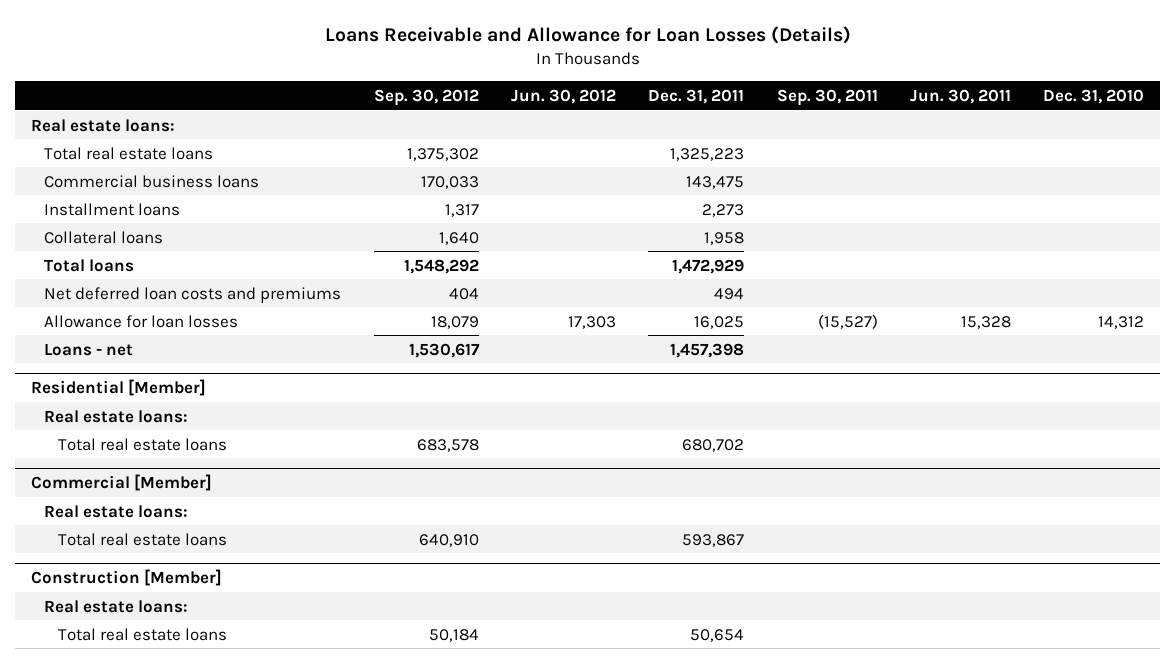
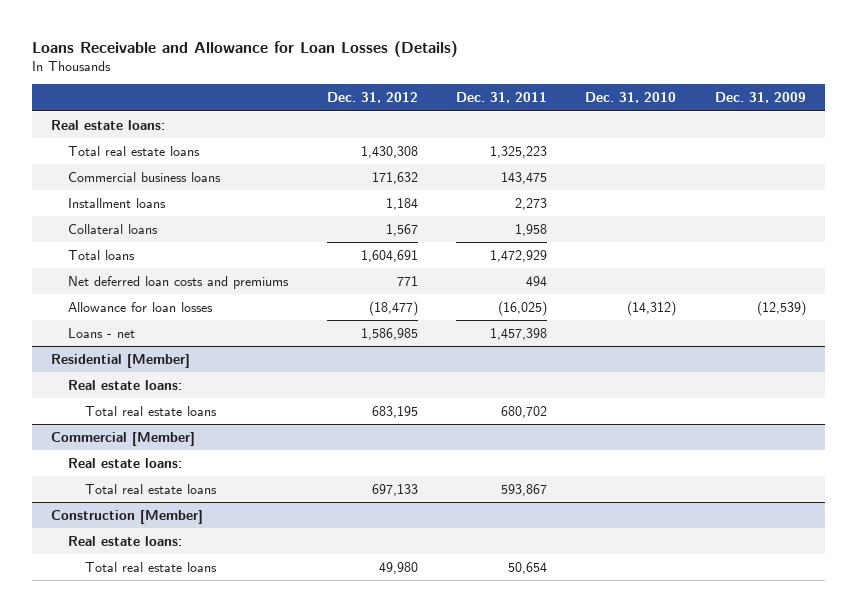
- | Sep. 30, 2012 | Jun. 30, 2012 | Dec. 31, 2011 | Sep. 30, 2011 | Jun. 30, 2011 | Dec. 31, 2010
+ | Dec. 31, 2012 | Dec. 31, 2011 | Dec. 31, 2010 | Dec. 31, 2009
- Allowance for loan losses | 18,079 | 17,303 | 16,025 | (15,527) | 15,328 | 14,312
+ Allowance for loan losses | (18,477) | (16,025) | (14,312) | (12,539)

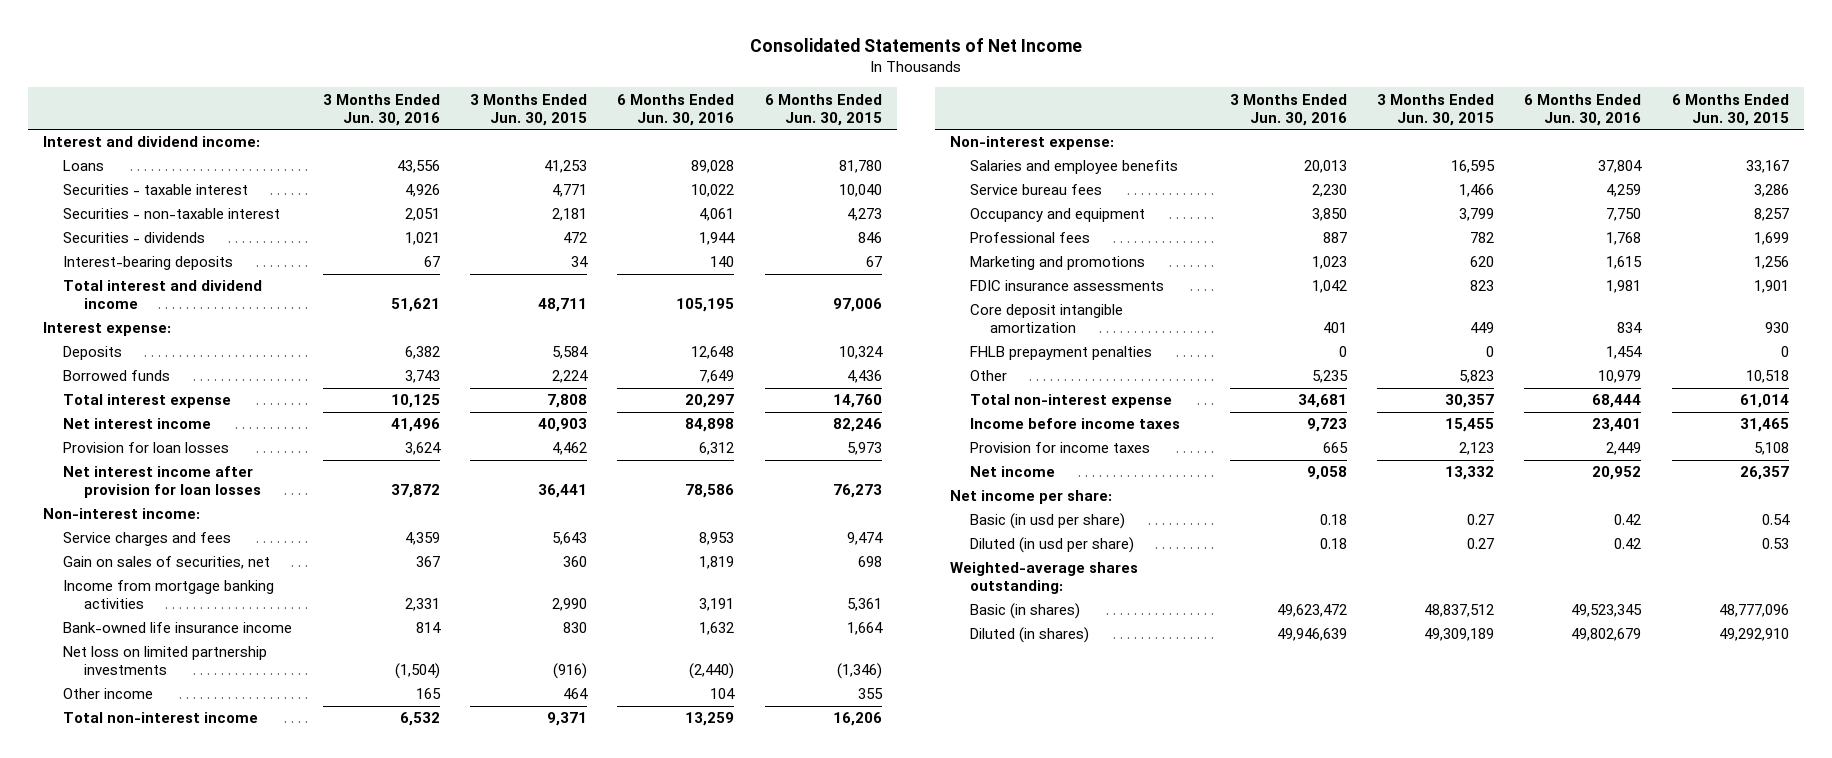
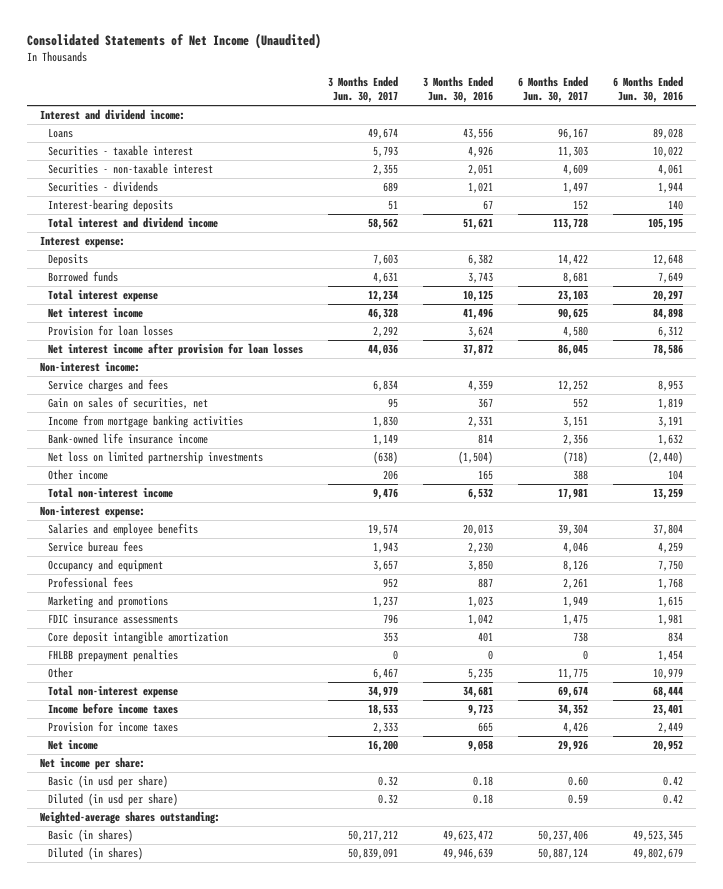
- Consolidated Statements of Net Income
+ Consolidated Statements of Net Income (Unaudited)
- | 3 Months Ended Jun. 30, 2016 | 3 Months Ended Jun. 30, 2015 | 6 Months Ended Jun. 30, 2016 | 6 Months Ended Jun. 30, 2015
+ | 3 Months Ended Jun. 30, 2017 | 3 Months Ended Jun. 30, 2016 | 6 Months Ended Jun. 30, 2017 | 6 Months Ended Jun. 30, 2016
- FHLB prepayment penalties | 0 | 0 | 1,454 | 0
+ FHLBB prepayment penalties | 0 | 0 | 0 | 1,454

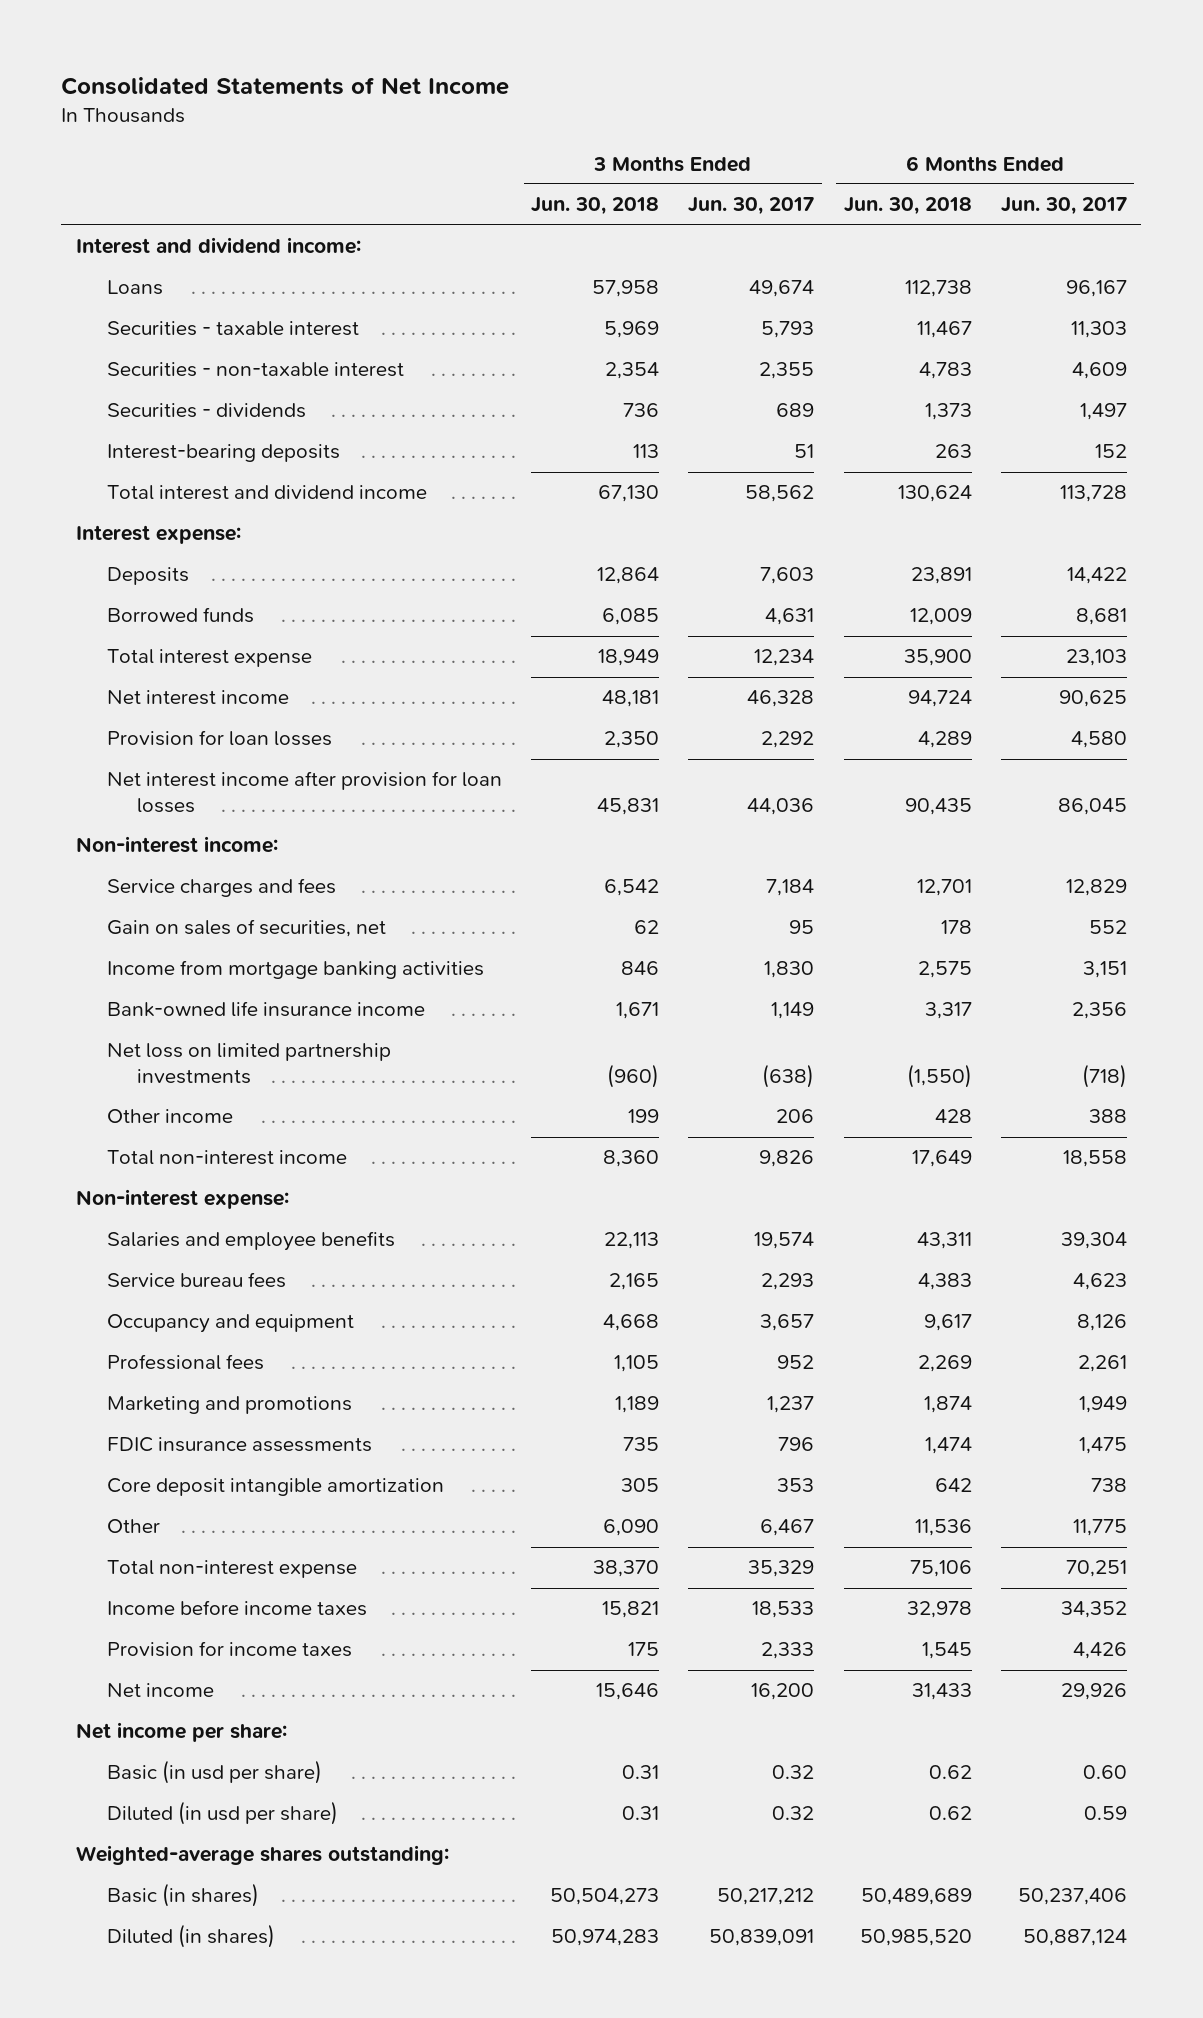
- Consolidated Statements of Net Income (Unaudited)
+ Consolidated Statements of Net Income
- | 3 Months Ended Jun. 30, 2017 | 3 Months Ended Jun. 30, 2016 | 6 Months Ended Jun. 30, 2017 | 6 Months Ended Jun. 30, 2016
+ | 3 Months Ended Jun. 30, 2018 | 3 Months Ended Jun. 30, 2017 | 6 Months Ended Jun. 30, 2018 | 6 Months Ended Jun. 30, 2017
- Service charges and fees | 6,834 | 4,359 | 12,252 | 8,953
+ Service charges and fees | 6,542 | 7,184 | 12,701 | 12,829
- Total non-interest income | 9,476 | 6,532 | 17,981 | 13,259
+ Total non-interest income | 8,360 | 9,826 | 17,649 | 18,558
- Service bureau fees | 1,943 | 2,230 | 4,046 | 4,259
+ Service bureau fees | 2,165 | 2,293 | 4,383 | 4,623
- FHLBB prepayment penalties | 0 | 0 | 0 | 1,454
- Total non-interest expense | 34,979 | 34,681 | 69,674 | 68,444
+ Total non-interest expense | 38,370 | 35,329 | 75,106 | 70,251

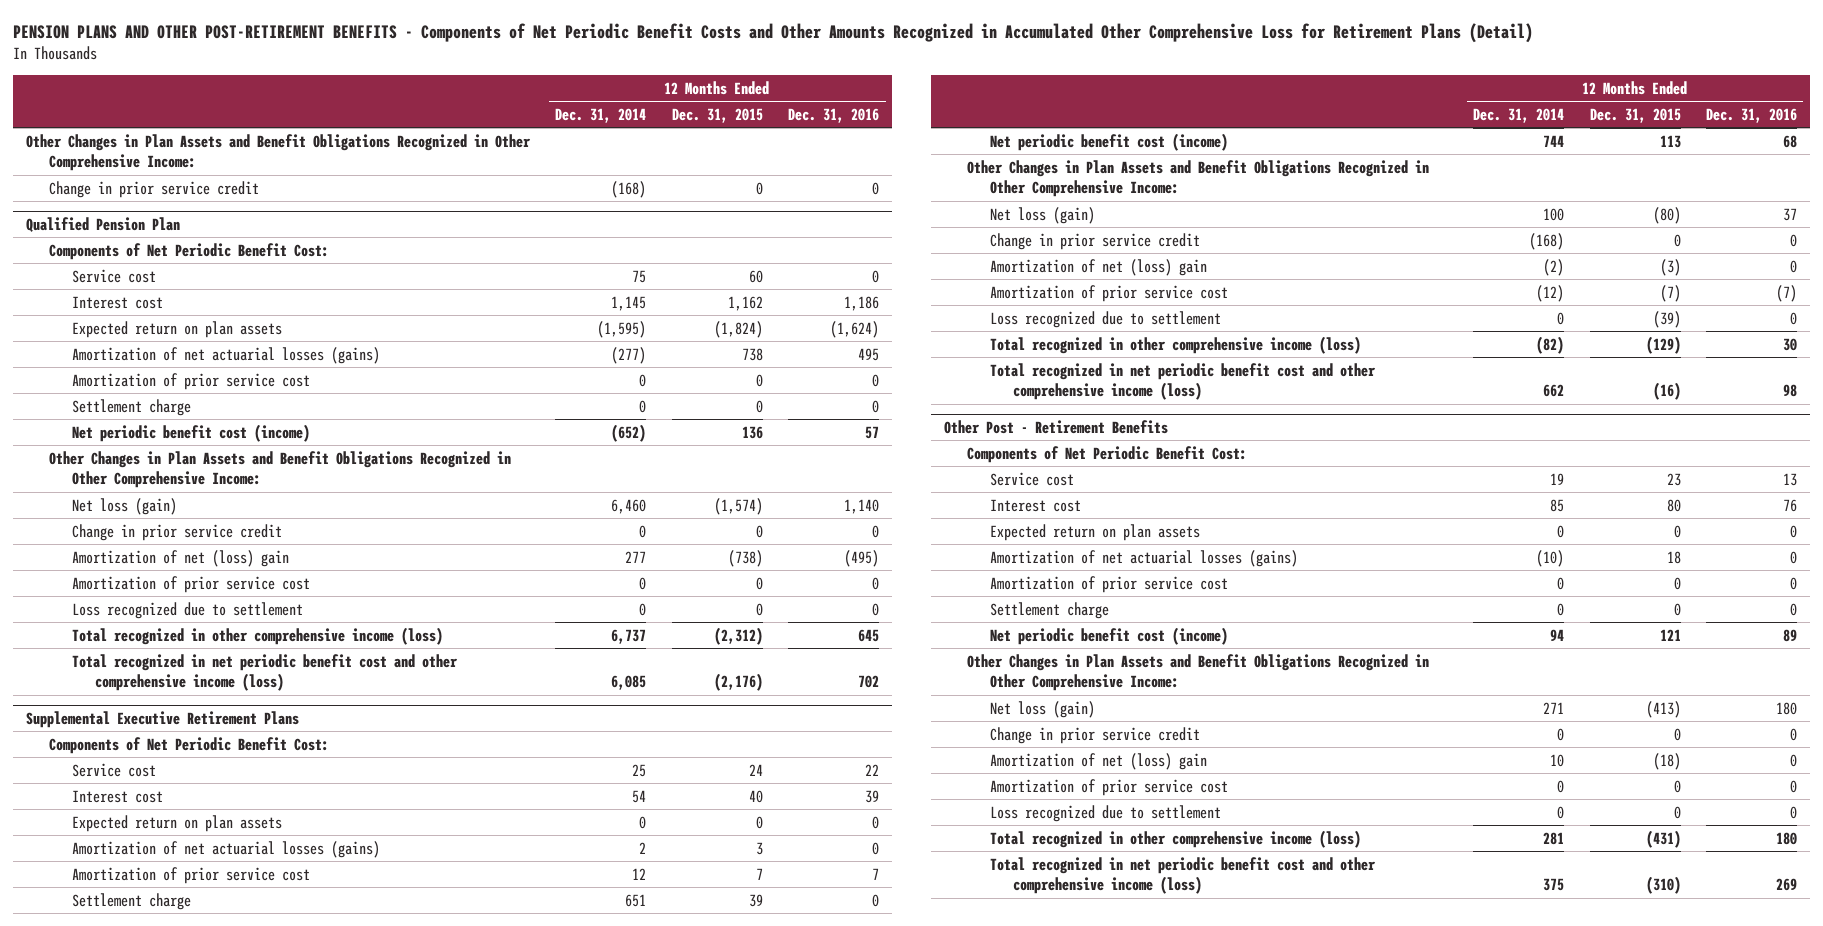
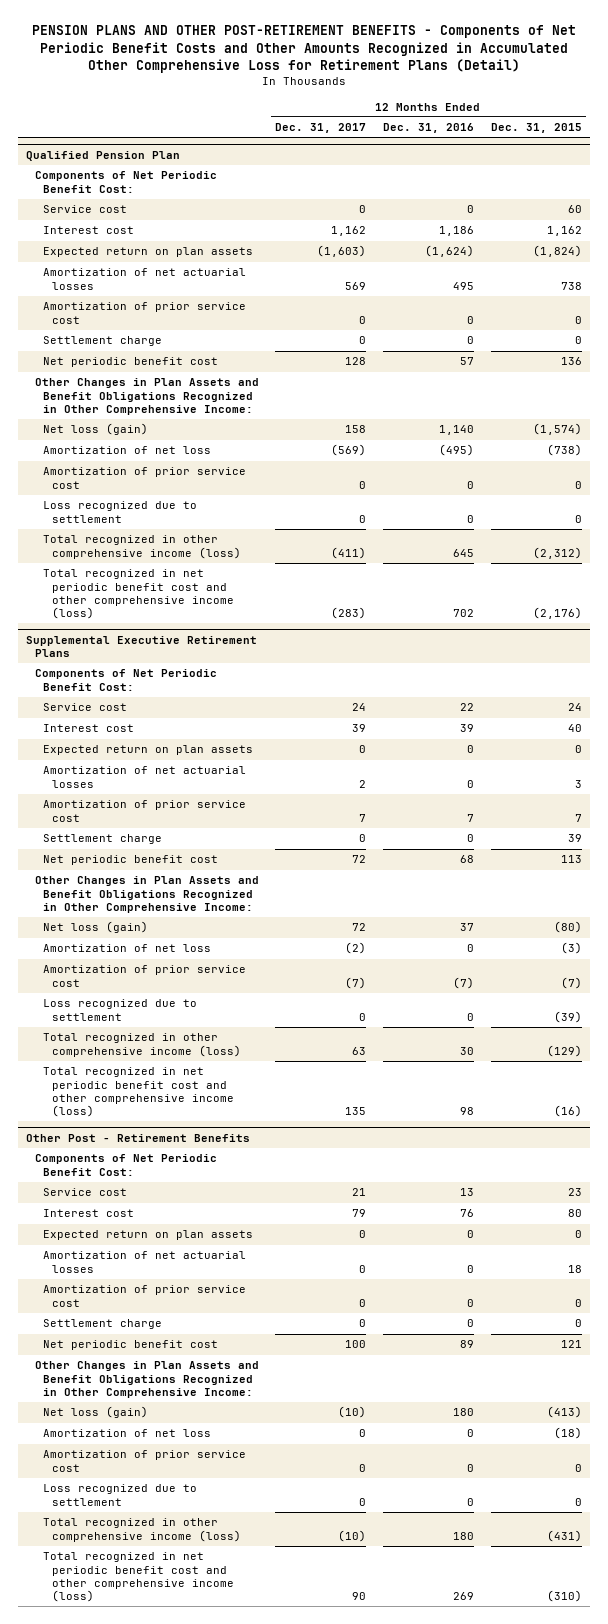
- | 12 Months Ended Dec. 31, 2014 | 12 Months Ended Dec. 31, 2015 | 12 Months Ended Dec. 31, 2016
+ | 12 Months Ended Dec. 31, 2017 | 12 Months Ended Dec. 31, 2016 | 12 Months Ended Dec. 31, 2015
- Other Changes in Plan Assets and Benefit Obligations Recognized in Other Comprehensive Income:
- Change in prior service credit | (168) | 0 | 0
@ Qualified Pension Plan
- Amortization of net actuarial losses (gains) | (277) | 738 | 495
+ Amortization of net actuarial losses | 569 | 495 | 738
- Net periodic benefit cost (income) | (652) | 136 | 57
+ Net periodic benefit cost | 128 | 57 | 136
- Change in prior service credit | 0 | 0 | 0
- Amortization of net (loss) gain | 277 | (738) | (495)
+ Amortization of net loss | (569) | (495) | (738)
@ Supplemental Executive Retirement Plans
- Amortization of net actuarial losses (gains) | 2 | 3 | 0
+ Amortization of net actuarial losses | 2 | 0 | 3
- Net periodic benefit cost (income) | 744 | 113 | 68
+ Net periodic benefit cost | 72 | 68 | 113
- Change in prior service credit | (168) | 0 | 0
- Amortization of net (loss) gain | (2) | (3) | 0
+ Amortization of net loss | (2) | 0 | (3)
@ Other Post - Retirement Benefits
- Amortization of net actuarial losses (gains) | (10) | 18 | 0
+ Amortization of net actuarial losses | 0 | 0 | 18
- Net periodic benefit cost (income) | 94 | 121 | 89
+ Net periodic benefit cost | 100 | 89 | 121
- Change in prior service credit | 0 | 0 | 0
- Amortization of net (loss) gain | 10 | (18) | 0
+ Amortization of net loss | 0 | 0 | (18)

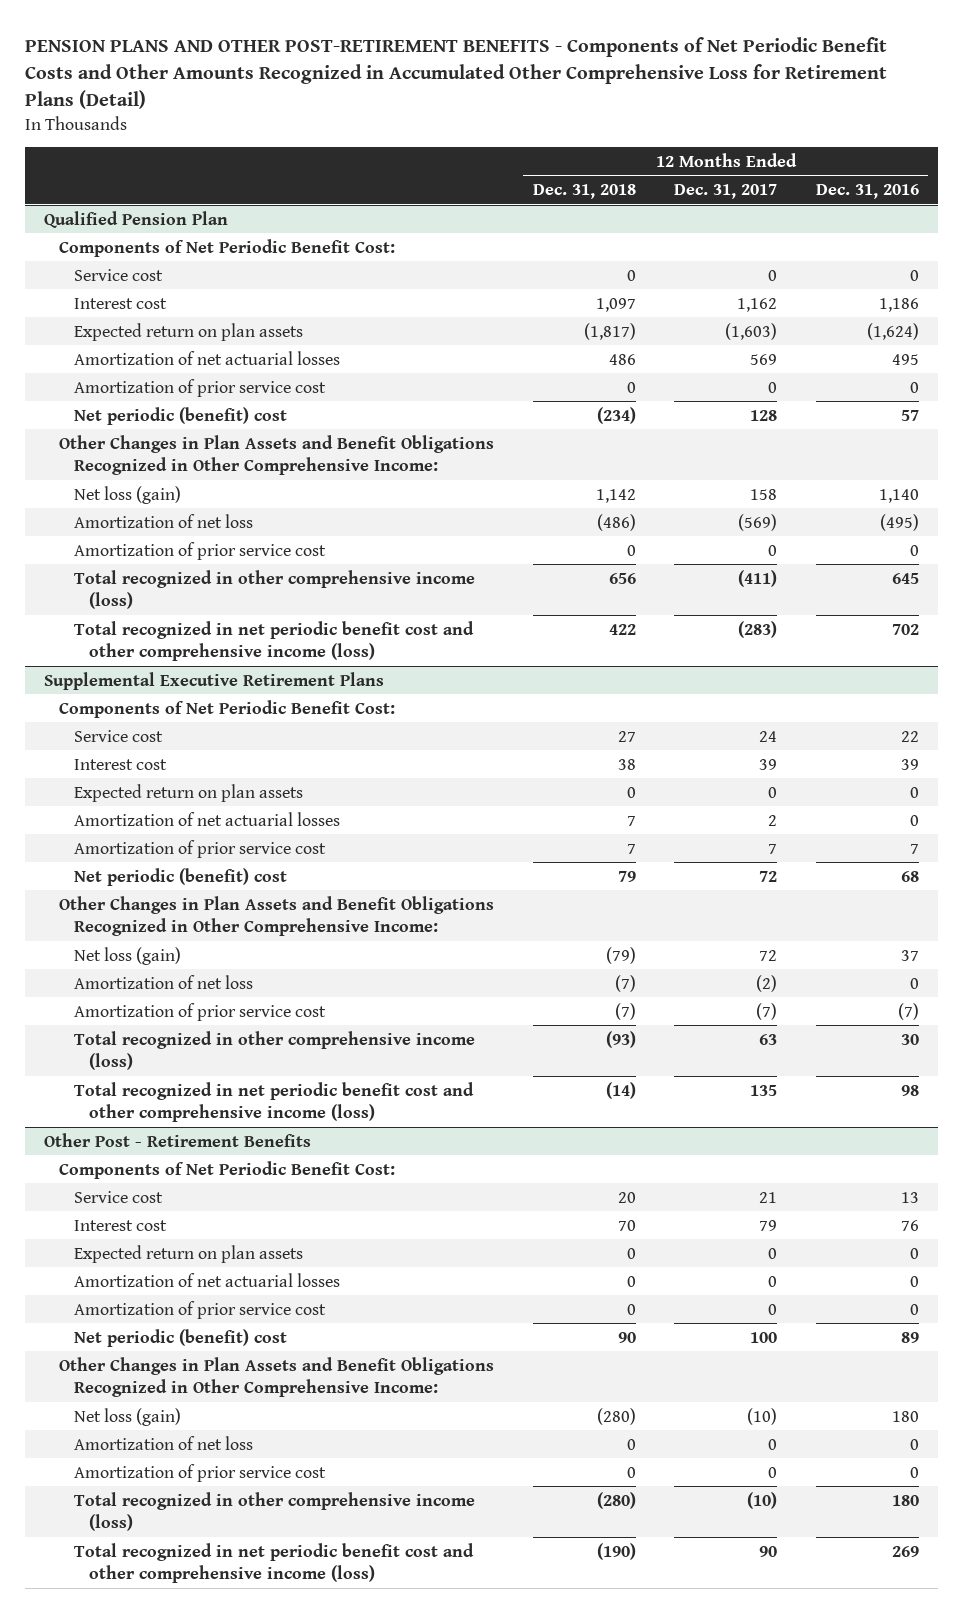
- | 12 Months Ended Dec. 31, 2017 | 12 Months Ended Dec. 31, 2016 | 12 Months Ended Dec. 31, 2015
+ | 12 Months Ended Dec. 31, 2018 | 12 Months Ended Dec. 31, 2017 | 12 Months Ended Dec. 31, 2016
@ Qualified Pension Plan
- Settlement charge | 0 | 0 | 0
- Net periodic benefit cost | 128 | 57 | 136
+ Net periodic (benefit) cost | (234) | 128 | 57
- Loss recognized due to settlement | 0 | 0 | 0
@ Supplemental Executive Retirement Plans
- Settlement charge | 0 | 0 | 39
- Net periodic benefit cost | 72 | 68 | 113
+ Net periodic (benefit) cost | 79 | 72 | 68
- Loss recognized due to settlement | 0 | 0 | (39)
@ Other Post - Retirement Benefits
- Settlement charge | 0 | 0 | 0
- Net periodic benefit cost | 100 | 89 | 121
+ Net periodic (benefit) cost | 90 | 100 | 89
- Loss recognized due to settlement | 0 | 0 | 0

